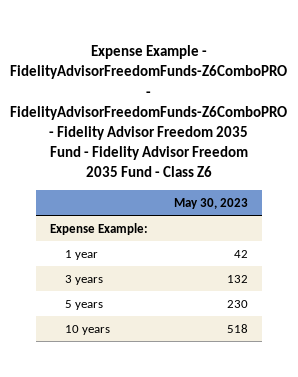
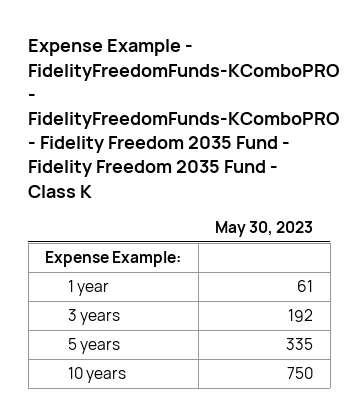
- Expense Example - FidelityAdvisorFreedomFunds-Z6ComboPRO - FidelityAdvisorFreedomFunds-Z6ComboPRO - Fidelity Advisor Freedom 2035 Fund - Fidelity Advisor Freedom 2035 Fund - Class Z6
+ Expense Example - FidelityFreedomFunds-KComboPRO - FidelityFreedomFunds-KComboPRO - Fidelity Freedom 2035 Fund - Fidelity Freedom 2035 Fund - Class K
- 1 year | 42
- 3 years | 132
- 5 years | 230
- 10 years | 518
+ 1 year | 61
+ 3 years | 192
+ 5 years | 335
+ 10 years | 750

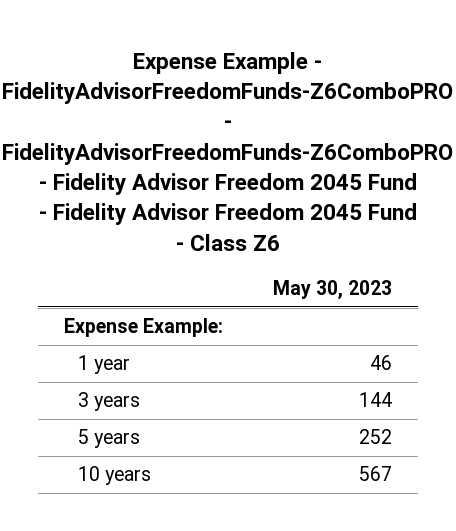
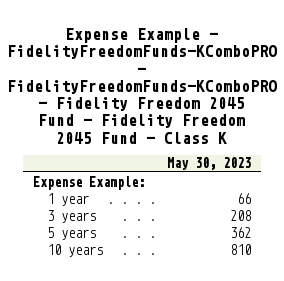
- Expense Example - FidelityAdvisorFreedomFunds-Z6ComboPRO - FidelityAdvisorFreedomFunds-Z6ComboPRO - Fidelity Advisor Freedom 2045 Fund - Fidelity Advisor Freedom 2045 Fund - Class Z6
+ Expense Example - FidelityFreedomFunds-KComboPRO - FidelityFreedomFunds-KComboPRO - Fidelity Freedom 2045 Fund - Fidelity Freedom 2045 Fund - Class K
- 1 year | 46
- 3 years | 144
- 5 years | 252
- 10 years | 567
+ 1 year | 66
+ 3 years | 208
+ 5 years | 362
+ 10 years | 810

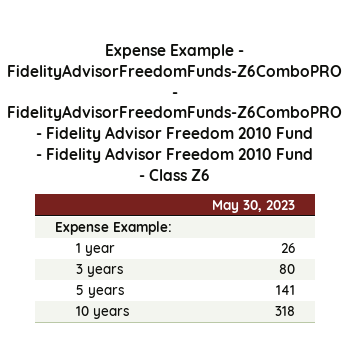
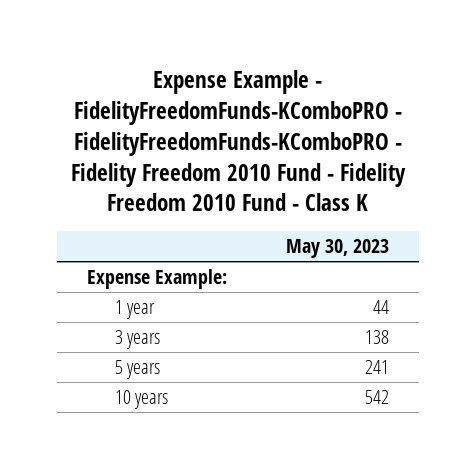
- Expense Example - FidelityAdvisorFreedomFunds-Z6ComboPRO - FidelityAdvisorFreedomFunds-Z6ComboPRO - Fidelity Advisor Freedom 2010 Fund - Fidelity Advisor Freedom 2010 Fund - Class Z6
+ Expense Example - FidelityFreedomFunds-KComboPRO - FidelityFreedomFunds-KComboPRO - Fidelity Freedom 2010 Fund - Fidelity Freedom 2010 Fund - Class K
- 1 year | 26
- 3 years | 80
- 5 years | 141
- 10 years | 318
+ 1 year | 44
+ 3 years | 138
+ 5 years | 241
+ 10 years | 542

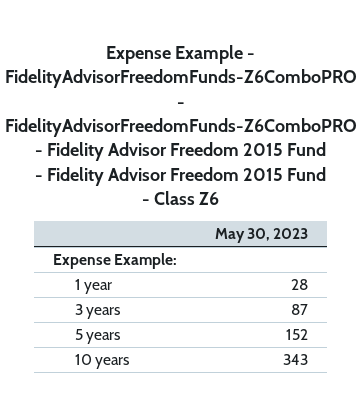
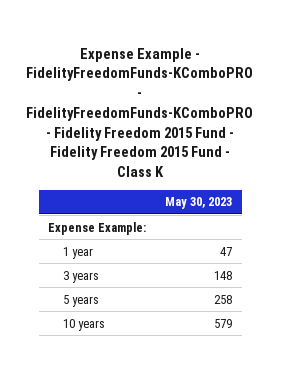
- Expense Example - FidelityAdvisorFreedomFunds-Z6ComboPRO - FidelityAdvisorFreedomFunds-Z6ComboPRO - Fidelity Advisor Freedom 2015 Fund - Fidelity Advisor Freedom 2015 Fund - Class Z6
+ Expense Example - FidelityFreedomFunds-KComboPRO - FidelityFreedomFunds-KComboPRO - Fidelity Freedom 2015 Fund - Fidelity Freedom 2015 Fund - Class K
- 1 year | 28
- 3 years | 87
- 5 years | 152
- 10 years | 343
+ 1 year | 47
+ 3 years | 148
+ 5 years | 258
+ 10 years | 579

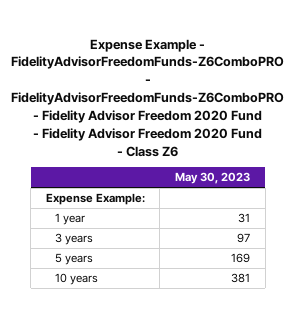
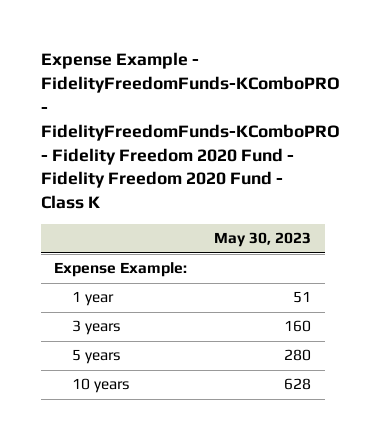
- Expense Example - FidelityAdvisorFreedomFunds-Z6ComboPRO - FidelityAdvisorFreedomFunds-Z6ComboPRO - Fidelity Advisor Freedom 2020 Fund - Fidelity Advisor Freedom 2020 Fund - Class Z6
+ Expense Example - FidelityFreedomFunds-KComboPRO - FidelityFreedomFunds-KComboPRO - Fidelity Freedom 2020 Fund - Fidelity Freedom 2020 Fund - Class K
- 1 year | 31
- 3 years | 97
- 5 years | 169
- 10 years | 381
+ 1 year | 51
+ 3 years | 160
+ 5 years | 280
+ 10 years | 628

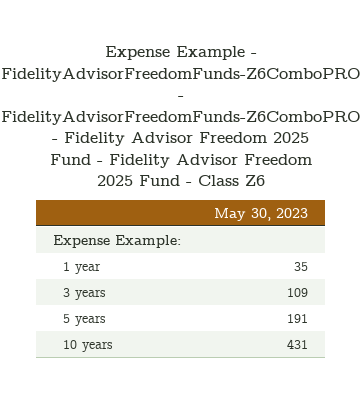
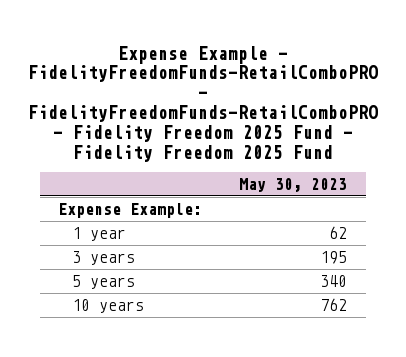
- Expense Example - FidelityAdvisorFreedomFunds-Z6ComboPRO - FidelityAdvisorFreedomFunds-Z6ComboPRO - Fidelity Advisor Freedom 2025 Fund - Fidelity Advisor Freedom 2025 Fund - Class Z6
+ Expense Example - FidelityFreedomFunds-RetailComboPRO - FidelityFreedomFunds-RetailComboPRO - Fidelity Freedom 2025 Fund - Fidelity Freedom 2025 Fund
- 1 year | 35
- 3 years | 109
- 5 years | 191
- 10 years | 431
+ 1 year | 62
+ 3 years | 195
+ 5 years | 340
+ 10 years | 762

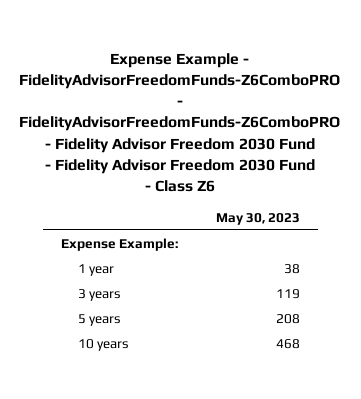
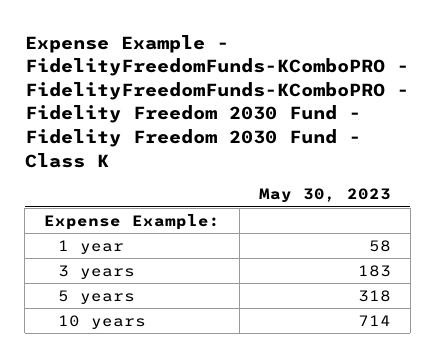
- Expense Example - FidelityAdvisorFreedomFunds-Z6ComboPRO - FidelityAdvisorFreedomFunds-Z6ComboPRO - Fidelity Advisor Freedom 2030 Fund - Fidelity Advisor Freedom 2030 Fund - Class Z6
+ Expense Example - FidelityFreedomFunds-KComboPRO - FidelityFreedomFunds-KComboPRO - Fidelity Freedom 2030 Fund - Fidelity Freedom 2030 Fund - Class K
- 1 year | 38
- 3 years | 119
- 5 years | 208
- 10 years | 468
+ 1 year | 58
+ 3 years | 183
+ 5 years | 318
+ 10 years | 714

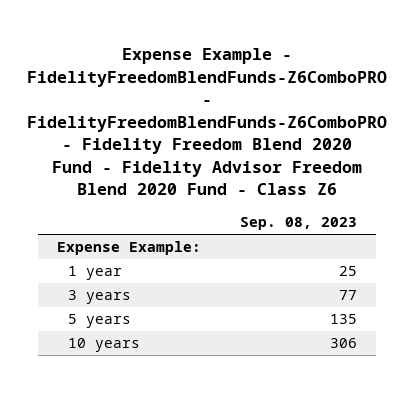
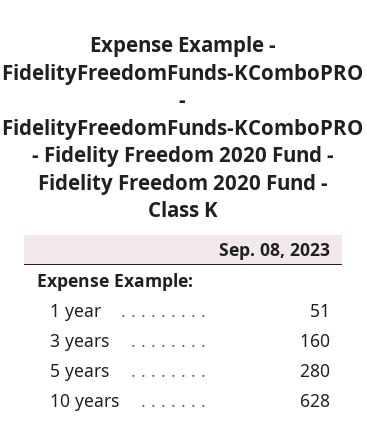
- Expense Example - FidelityFreedomBlendFunds-Z6ComboPRO - FidelityFreedomBlendFunds-Z6ComboPRO - Fidelity Freedom Blend 2020 Fund - Fidelity Advisor Freedom Blend 2020 Fund - Class Z6
+ Expense Example - FidelityFreedomFunds-KComboPRO - FidelityFreedomFunds-KComboPRO - Fidelity Freedom 2020 Fund - Fidelity Freedom 2020 Fund - Class K
- 1 year | 25
- 3 years | 77
- 5 years | 135
- 10 years | 306
+ 1 year | 51
+ 3 years | 160
+ 5 years | 280
+ 10 years | 628

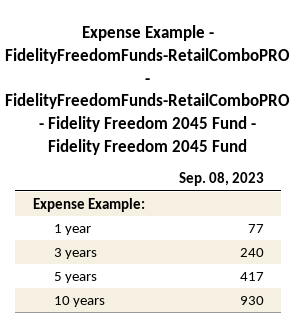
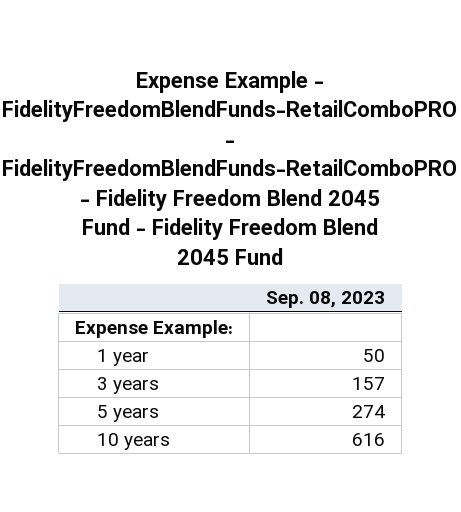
- Expense Example - FidelityFreedomFunds-RetailComboPRO - FidelityFreedomFunds-RetailComboPRO - Fidelity Freedom 2045 Fund - Fidelity Freedom 2045 Fund
+ Expense Example - FidelityFreedomBlendFunds-RetailComboPRO - FidelityFreedomBlendFunds-RetailComboPRO - Fidelity Freedom Blend 2045 Fund - Fidelity Freedom Blend 2045 Fund
- 1 year | 77
- 3 years | 240
- 5 years | 417
- 10 years | 930
+ 1 year | 50
+ 3 years | 157
+ 5 years | 274
+ 10 years | 616

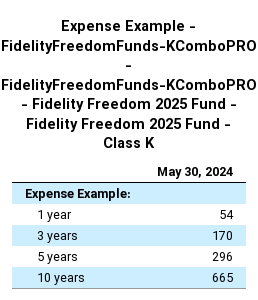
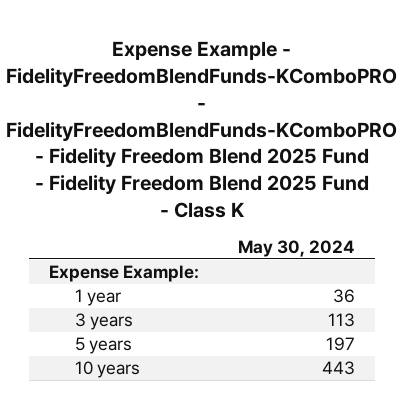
- Expense Example - FidelityFreedomFunds-KComboPRO - FidelityFreedomFunds-KComboPRO - Fidelity Freedom 2025 Fund - Fidelity Freedom 2025 Fund - Class K
+ Expense Example - FidelityFreedomBlendFunds-KComboPRO - FidelityFreedomBlendFunds-KComboPRO - Fidelity Freedom Blend 2025 Fund - Fidelity Freedom Blend 2025 Fund - Class K
- 1 year | 54
- 3 years | 170
- 5 years | 296
- 10 years | 665
+ 1 year | 36
+ 3 years | 113
+ 5 years | 197
+ 10 years | 443

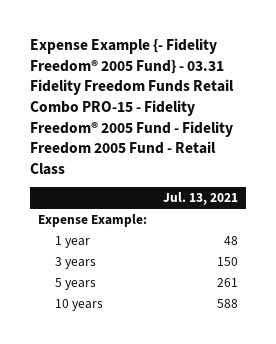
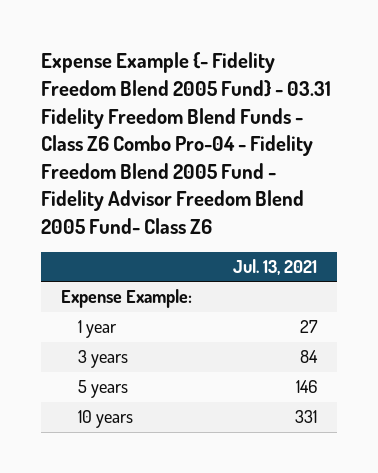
- Expense Example {- Fidelity Freedom® 2005 Fund} - 03.31 Fidelity Freedom Funds Retail Combo PRO-15 - Fidelity Freedom® 2005 Fund - Fidelity Freedom 2005 Fund - Retail Class
+ Expense Example {- Fidelity Freedom Blend 2005 Fund} - 03.31 Fidelity Freedom Blend Funds - Class Z6 Combo Pro-04 - Fidelity Freedom Blend 2005 Fund - Fidelity Advisor Freedom Blend 2005 Fund- Class Z6
- 1 year | 48
- 3 years | 150
- 5 years | 261
- 10 years | 588
+ 1 year | 27
+ 3 years | 84
+ 5 years | 146
+ 10 years | 331

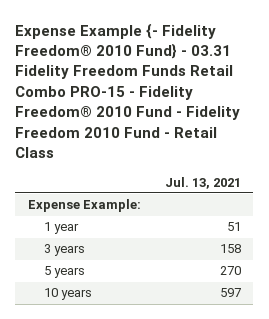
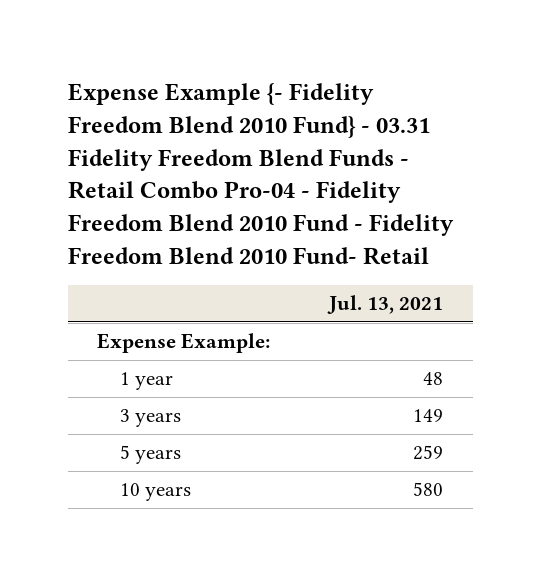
- Expense Example {- Fidelity Freedom® 2010 Fund} - 03.31 Fidelity Freedom Funds Retail Combo PRO-15 - Fidelity Freedom® 2010 Fund - Fidelity Freedom 2010 Fund - Retail Class
+ Expense Example {- Fidelity Freedom Blend 2010 Fund} - 03.31 Fidelity Freedom Blend Funds - Retail Combo Pro-04 - Fidelity Freedom Blend 2010 Fund - Fidelity Freedom Blend 2010 Fund- Retail
- 1 year | 51
- 3 years | 158
- 5 years | 270
- 10 years | 597
+ 1 year | 48
+ 3 years | 149
+ 5 years | 259
+ 10 years | 580

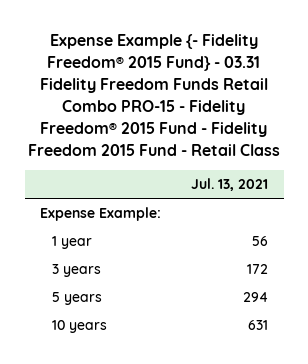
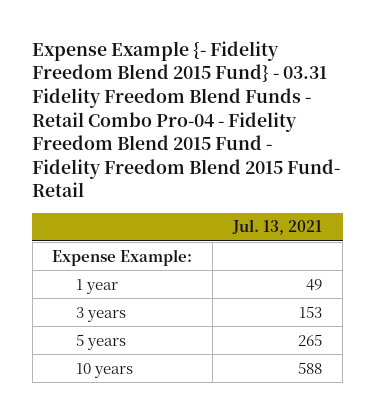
- Expense Example {- Fidelity Freedom® 2015 Fund} - 03.31 Fidelity Freedom Funds Retail Combo PRO-15 - Fidelity Freedom® 2015 Fund - Fidelity Freedom 2015 Fund - Retail Class
+ Expense Example {- Fidelity Freedom Blend 2015 Fund} - 03.31 Fidelity Freedom Blend Funds - Retail Combo Pro-04 - Fidelity Freedom Blend 2015 Fund - Fidelity Freedom Blend 2015 Fund- Retail
- 1 year | 56
- 3 years | 172
- 5 years | 294
- 10 years | 631
+ 1 year | 49
+ 3 years | 153
+ 5 years | 265
+ 10 years | 588

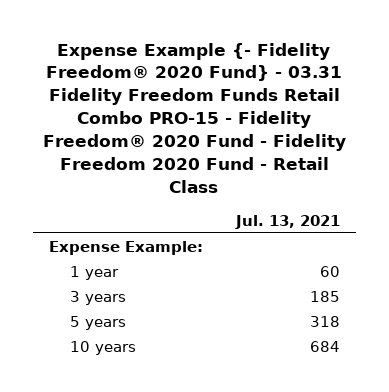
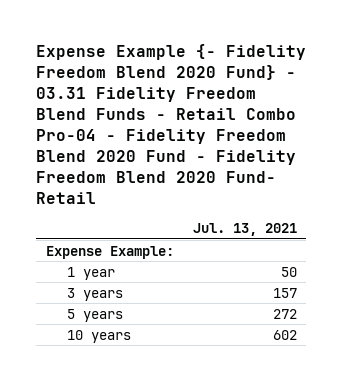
- Expense Example {- Fidelity Freedom® 2020 Fund} - 03.31 Fidelity Freedom Funds Retail Combo PRO-15 - Fidelity Freedom® 2020 Fund - Fidelity Freedom 2020 Fund - Retail Class
+ Expense Example {- Fidelity Freedom Blend 2020 Fund} - 03.31 Fidelity Freedom Blend Funds - Retail Combo Pro-04 - Fidelity Freedom Blend 2020 Fund - Fidelity Freedom Blend 2020 Fund- Retail
- 1 year | 60
- 3 years | 185
- 5 years | 318
- 10 years | 684
+ 1 year | 50
+ 3 years | 157
+ 5 years | 272
+ 10 years | 602

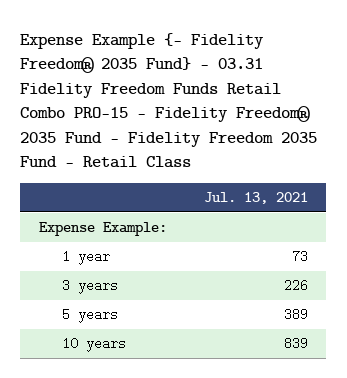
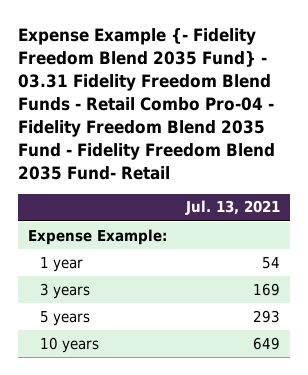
- Expense Example {- Fidelity Freedom® 2035 Fund} - 03.31 Fidelity Freedom Funds Retail Combo PRO-15 - Fidelity Freedom® 2035 Fund - Fidelity Freedom 2035 Fund - Retail Class
+ Expense Example {- Fidelity Freedom Blend 2035 Fund} - 03.31 Fidelity Freedom Blend Funds - Retail Combo Pro-04 - Fidelity Freedom Blend 2035 Fund - Fidelity Freedom Blend 2035 Fund- Retail
- 1 year | 73
- 3 years | 226
- 5 years | 389
- 10 years | 839
+ 1 year | 54
+ 3 years | 169
+ 5 years | 293
+ 10 years | 649

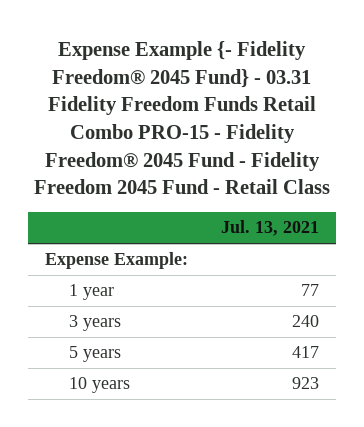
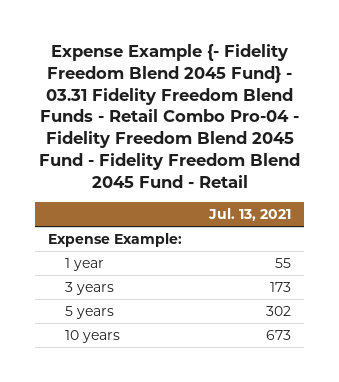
- Expense Example {- Fidelity Freedom® 2045 Fund} - 03.31 Fidelity Freedom Funds Retail Combo PRO-15 - Fidelity Freedom® 2045 Fund - Fidelity Freedom 2045 Fund - Retail Class
+ Expense Example {- Fidelity Freedom Blend 2045 Fund} - 03.31 Fidelity Freedom Blend Funds - Retail Combo Pro-04 - Fidelity Freedom Blend 2045 Fund - Fidelity Freedom Blend 2045 Fund - Retail
- 1 year | 77
- 3 years | 240
- 5 years | 417
- 10 years | 923
+ 1 year | 55
+ 3 years | 173
+ 5 years | 302
+ 10 years | 673

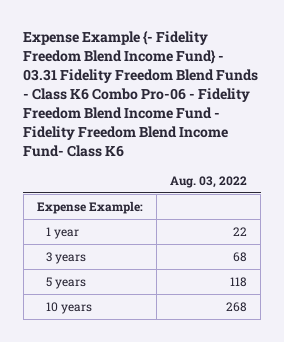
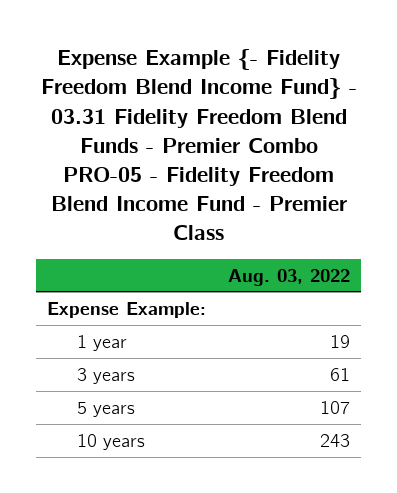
- Expense Example {- Fidelity Freedom Blend Income Fund} - 03.31 Fidelity Freedom Blend Funds - Class K6 Combo Pro-06 - Fidelity Freedom Blend Income Fund - Fidelity Freedom Blend Income Fund- Class K6
+ Expense Example {- Fidelity Freedom Blend Income Fund} - 03.31 Fidelity Freedom Blend Funds - Premier Combo PRO-05 - Fidelity Freedom Blend Income Fund - Premier Class
- 1 year | 22
- 3 years | 68
- 5 years | 118
- 10 years | 268
+ 1 year | 19
+ 3 years | 61
+ 5 years | 107
+ 10 years | 243

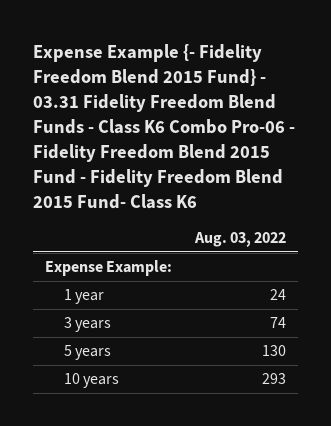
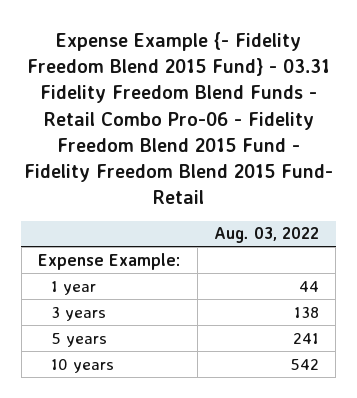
- Expense Example {- Fidelity Freedom Blend 2015 Fund} - 03.31 Fidelity Freedom Blend Funds - Class K6 Combo Pro-06 - Fidelity Freedom Blend 2015 Fund - Fidelity Freedom Blend 2015 Fund- Class K6
+ Expense Example {- Fidelity Freedom Blend 2015 Fund} - 03.31 Fidelity Freedom Blend Funds - Retail Combo Pro-06 - Fidelity Freedom Blend 2015 Fund - Fidelity Freedom Blend 2015 Fund- Retail
- 1 year | 24
- 3 years | 74
- 5 years | 130
- 10 years | 293
+ 1 year | 44
+ 3 years | 138
+ 5 years | 241
+ 10 years | 542

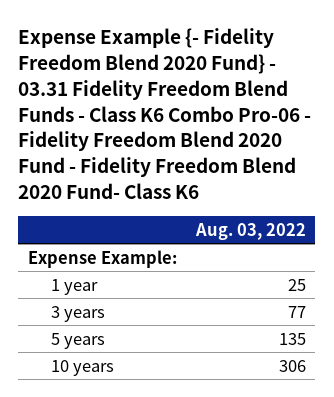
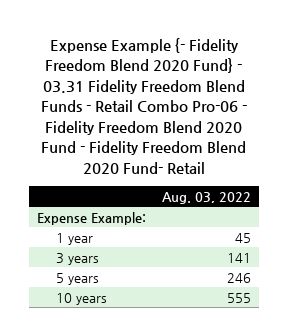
- Expense Example {- Fidelity Freedom Blend 2020 Fund} - 03.31 Fidelity Freedom Blend Funds - Class K6 Combo Pro-06 - Fidelity Freedom Blend 2020 Fund - Fidelity Freedom Blend 2020 Fund- Class K6
+ Expense Example {- Fidelity Freedom Blend 2020 Fund} - 03.31 Fidelity Freedom Blend Funds - Retail Combo Pro-06 - Fidelity Freedom Blend 2020 Fund - Fidelity Freedom Blend 2020 Fund- Retail
- 1 year | 25
- 3 years | 77
- 5 years | 135
- 10 years | 306
+ 1 year | 45
+ 3 years | 141
+ 5 years | 246
+ 10 years | 555

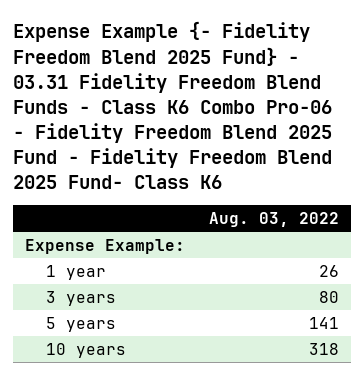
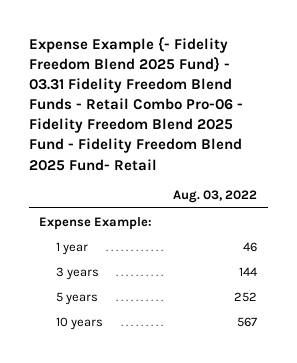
- Expense Example {- Fidelity Freedom Blend 2025 Fund} - 03.31 Fidelity Freedom Blend Funds - Class K6 Combo Pro-06 - Fidelity Freedom Blend 2025 Fund - Fidelity Freedom Blend 2025 Fund- Class K6
+ Expense Example {- Fidelity Freedom Blend 2025 Fund} - 03.31 Fidelity Freedom Blend Funds - Retail Combo Pro-06 - Fidelity Freedom Blend 2025 Fund - Fidelity Freedom Blend 2025 Fund- Retail
- 1 year | 26
- 3 years | 80
- 5 years | 141
- 10 years | 318
+ 1 year | 46
+ 3 years | 144
+ 5 years | 252
+ 10 years | 567

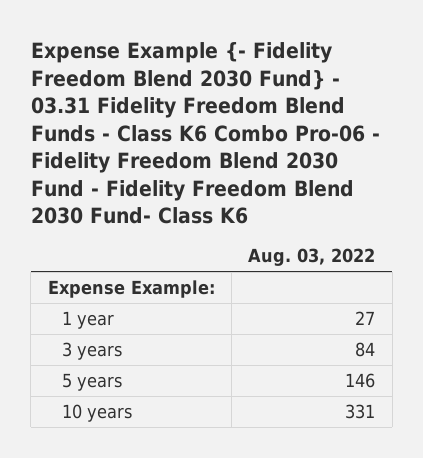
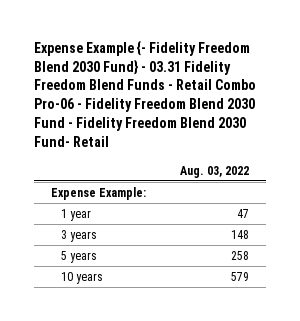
- Expense Example {- Fidelity Freedom Blend 2030 Fund} - 03.31 Fidelity Freedom Blend Funds - Class K6 Combo Pro-06 - Fidelity Freedom Blend 2030 Fund - Fidelity Freedom Blend 2030 Fund- Class K6
+ Expense Example {- Fidelity Freedom Blend 2030 Fund} - 03.31 Fidelity Freedom Blend Funds - Retail Combo Pro-06 - Fidelity Freedom Blend 2030 Fund - Fidelity Freedom Blend 2030 Fund- Retail
- 1 year | 27
- 3 years | 84
- 5 years | 146
- 10 years | 331
+ 1 year | 47
+ 3 years | 148
+ 5 years | 258
+ 10 years | 579

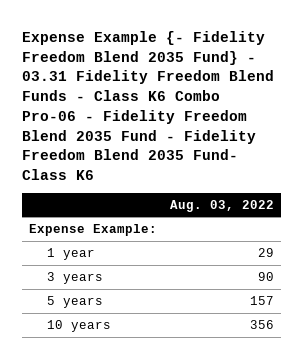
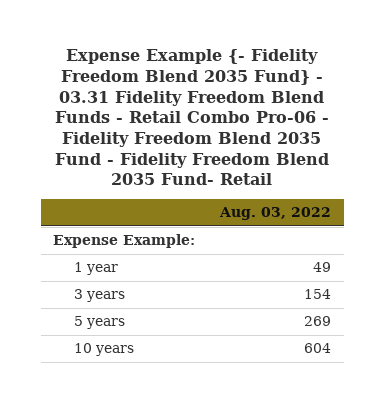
- Expense Example {- Fidelity Freedom Blend 2035 Fund} - 03.31 Fidelity Freedom Blend Funds - Class K6 Combo Pro-06 - Fidelity Freedom Blend 2035 Fund - Fidelity Freedom Blend 2035 Fund- Class K6
+ Expense Example {- Fidelity Freedom Blend 2035 Fund} - 03.31 Fidelity Freedom Blend Funds - Retail Combo Pro-06 - Fidelity Freedom Blend 2035 Fund - Fidelity Freedom Blend 2035 Fund- Retail
- 1 year | 29
- 3 years | 90
- 5 years | 157
- 10 years | 356
+ 1 year | 49
+ 3 years | 154
+ 5 years | 269
+ 10 years | 604

